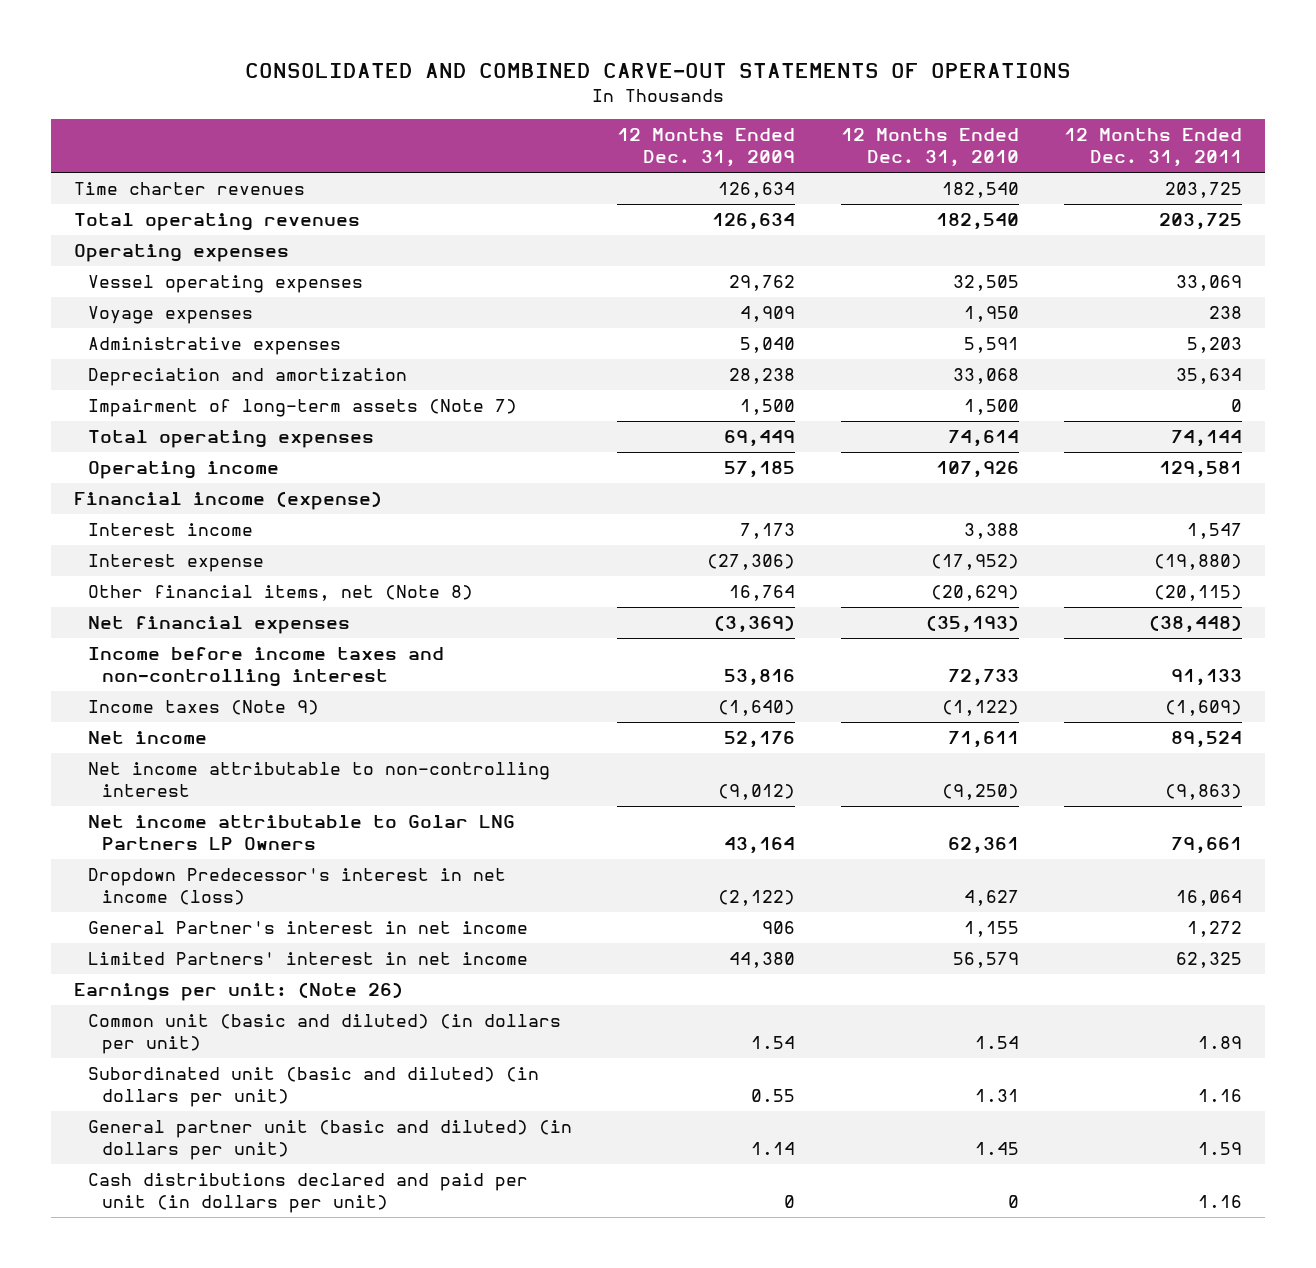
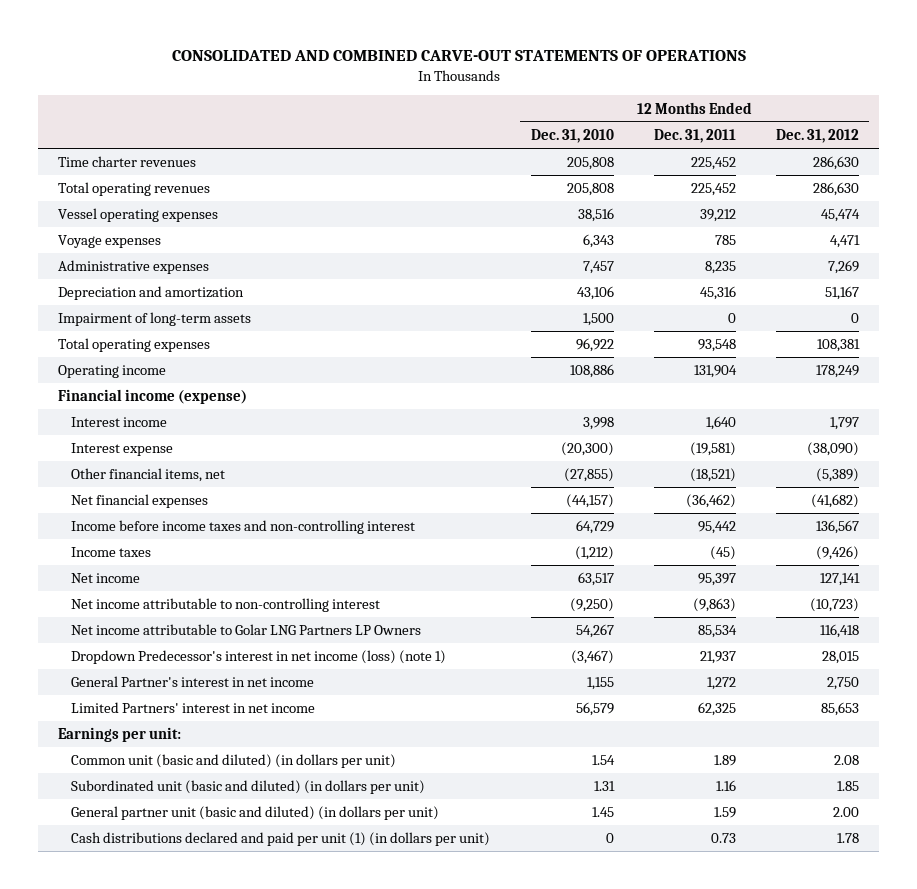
- | 12 Months Ended Dec. 31, 2009 | 12 Months Ended Dec. 31, 2010 | 12 Months Ended Dec. 31, 2011
+ | 12 Months Ended Dec. 31, 2010 | 12 Months Ended Dec. 31, 2011 | 12 Months Ended Dec. 31, 2012
- Time charter revenues | 126,634 | 182,540 | 203,725
- Total operating revenues | 126,634 | 182,540 | 203,725
- Operating expenses
- Vessel operating expenses | 29,762 | 32,505 | 33,069
- Voyage expenses | 4,909 | 1,950 | 238
- Administrative expenses | 5,040 | 5,591 | 5,203
- Depreciation and amortization | 28,238 | 33,068 | 35,634
- Impairment of long-term assets (Note 7) | 1,500 | 1,500 | 0
- Total operating expenses | 69,449 | 74,614 | 74,144
- Operating income | 57,185 | 107,926 | 129,581
+ Time charter revenues | 205,808 | 225,452 | 286,630
+ Total operating revenues | 205,808 | 225,452 | 286,630
+ Vessel operating expenses | 38,516 | 39,212 | 45,474
+ Voyage expenses | 6,343 | 785 | 4,471
+ Administrative expenses | 7,457 | 8,235 | 7,269
+ Depreciation and amortization | 43,106 | 45,316 | 51,167
+ Impairment of long-term assets | 1,500 | 0 | 0
+ Total operating expenses | 96,922 | 93,548 | 108,381
+ Operating income | 108,886 | 131,904 | 178,249
- Interest income | 7,173 | 3,388 | 1,547
- Interest expense | (27,306) | (17,952) | (19,880)
- Other financial items, net (Note 8) | 16,764 | (20,629) | (20,115)
- Net financial expenses | (3,369) | (35,193) | (38,448)
- Income before income taxes and non-controlling interest | 53,816 | 72,733 | 91,133
- Income taxes (Note 9) | (1,640) | (1,122) | (1,609)
- Net income | 52,176 | 71,611 | 89,524
+ Interest income | 3,998 | 1,640 | 1,797
+ Interest expense | (20,300) | (19,581) | (38,090)
+ Other financial items, net | (27,855) | (18,521) | (5,389)
+ Net financial expenses | (44,157) | (36,462) | (41,682)
+ Income before income taxes and non-controlling interest | 64,729 | 95,442 | 136,567
+ Income taxes | (1,212) | (45) | (9,426)
+ Net income | 63,517 | 95,397 | 127,141
- Net income attributable to Golar LNG Partners LP Owners | 43,164 | 62,361 | 79,661
- Dropdown Predecessor's interest in net income (loss) | (2,122) | 4,627 | 16,064
+ Net income attributable to Golar LNG Partners LP Owners | 54,267 | 85,534 | 116,418
+ Dropdown Predecessor's interest in net income (loss) (note 1) | (3,467) | 21,937 | 28,015
- Earnings per unit: (Note 26)
+ Earnings per unit:
- Cash distributions declared and paid per unit (in dollars per unit) | 0 | 0 | 1.16
+ Cash distributions declared and paid per unit (1) (in dollars per unit) | 0 | 0.73 | 1.78

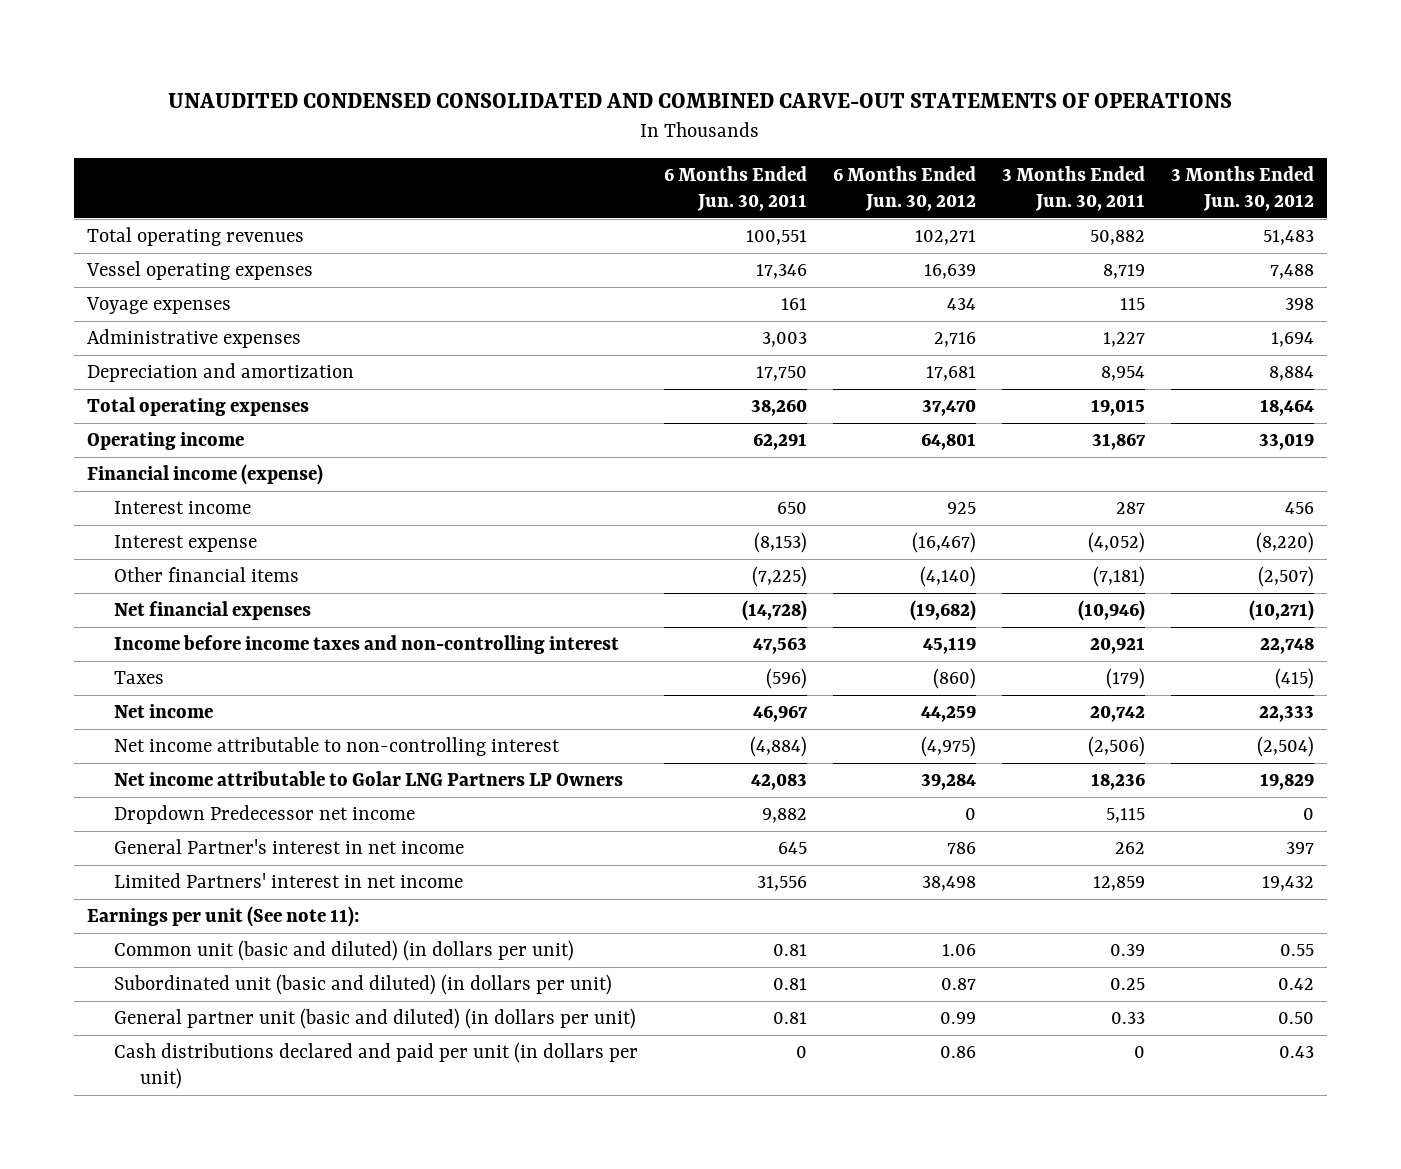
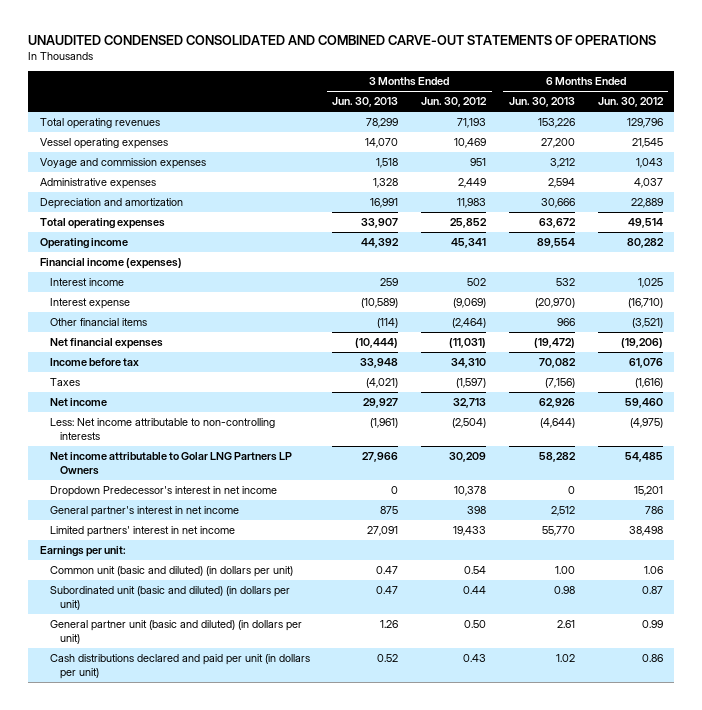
- | 6 Months Ended Jun. 30, 2011 | 6 Months Ended Jun. 30, 2012 | 3 Months Ended Jun. 30, 2011 | 3 Months Ended Jun. 30, 2012
+ | 3 Months Ended Jun. 30, 2013 | 3 Months Ended Jun. 30, 2012 | 6 Months Ended Jun. 30, 2013 | 6 Months Ended Jun. 30, 2012
- Total operating revenues | 100,551 | 102,271 | 50,882 | 51,483
- Vessel operating expenses | 17,346 | 16,639 | 8,719 | 7,488
- Voyage expenses | 161 | 434 | 115 | 398
- Administrative expenses | 3,003 | 2,716 | 1,227 | 1,694
- Depreciation and amortization | 17,750 | 17,681 | 8,954 | 8,884
- Total operating expenses | 38,260 | 37,470 | 19,015 | 18,464
- Operating income | 62,291 | 64,801 | 31,867 | 33,019
- Financial income (expense)
- Interest income | 650 | 925 | 287 | 456
- Interest expense | (8,153) | (16,467) | (4,052) | (8,220)
- Other financial items | (7,225) | (4,140) | (7,181) | (2,507)
- Net financial expenses | (14,728) | (19,682) | (10,946) | (10,271)
- Income before income taxes and non-controlling interest | 47,563 | 45,119 | 20,921 | 22,748
- Taxes | (596) | (860) | (179) | (415)
- Net income | 46,967 | 44,259 | 20,742 | 22,333
- Net income attributable to non-controlling interest | (4,884) | (4,975) | (2,506) | (2,504)
- Net income attributable to Golar LNG Partners LP Owners | 42,083 | 39,284 | 18,236 | 19,829
- Dropdown Predecessor net income | 9,882 | 0 | 5,115 | 0
- General Partner's interest in net income | 645 | 786 | 262 | 397
- Limited Partners' interest in net income | 31,556 | 38,498 | 12,859 | 19,432
- Earnings per unit (See note 11):
- Common unit (basic and diluted) (in dollars per unit) | 0.81 | 1.06 | 0.39 | 0.55
- Subordinated unit (basic and diluted) (in dollars per unit) | 0.81 | 0.87 | 0.25 | 0.42
+ Total operating revenues | 78,299 | 71,193 | 153,226 | 129,796
+ Vessel operating expenses | 14,070 | 10,469 | 27,200 | 21,545
+ Voyage and commission expenses | 1,518 | 951 | 3,212 | 1,043
+ Administrative expenses | 1,328 | 2,449 | 2,594 | 4,037
+ Depreciation and amortization | 16,991 | 11,983 | 30,666 | 22,889
+ Total operating expenses | 33,907 | 25,852 | 63,672 | 49,514
+ Operating income | 44,392 | 45,341 | 89,554 | 80,282
+ Financial income (expenses)
+ Interest income | 259 | 502 | 532 | 1,025
+ Interest expense | (10,589) | (9,069) | (20,970) | (16,710)
+ Other financial items | (114) | (2,464) | 966 | (3,521)
+ Net financial expenses | (10,444) | (11,031) | (19,472) | (19,206)
+ Income before tax | 33,948 | 34,310 | 70,082 | 61,076
+ Taxes | (4,021) | (1,597) | (7,156) | (1,616)
+ Net income | 29,927 | 32,713 | 62,926 | 59,460
+ Less: Net income attributable to non-controlling interests | (1,961) | (2,504) | (4,644) | (4,975)
+ Net income attributable to Golar LNG Partners LP Owners | 27,966 | 30,209 | 58,282 | 54,485
+ Dropdown Predecessor's interest in net income | 0 | 10,378 | 0 | 15,201
+ General partner's interest in net income | 875 | 398 | 2,512 | 786
+ Limited partners' interest in net income | 27,091 | 19,433 | 55,770 | 38,498
+ Earnings per unit:
+ Common unit (basic and diluted) (in dollars per unit) | 0.47 | 0.54 | 1.00 | 1.06
+ Subordinated unit (basic and diluted) (in dollars per unit) | 0.47 | 0.44 | 0.98 | 0.87

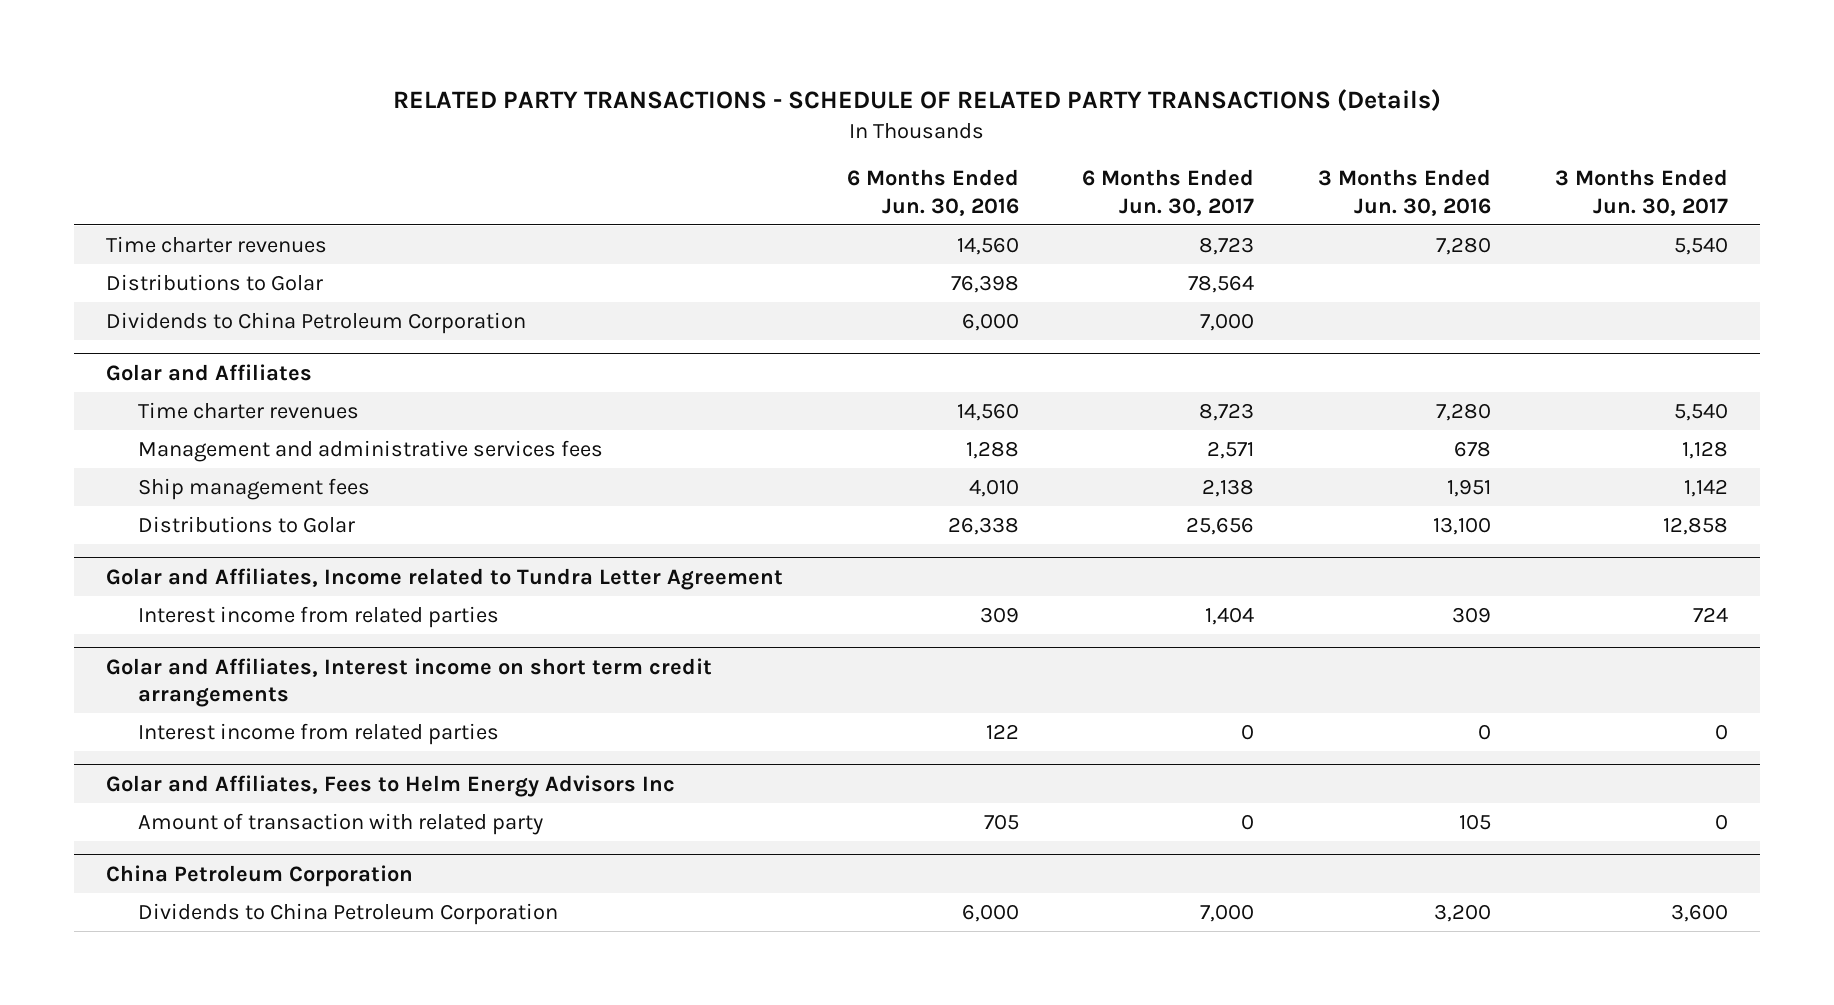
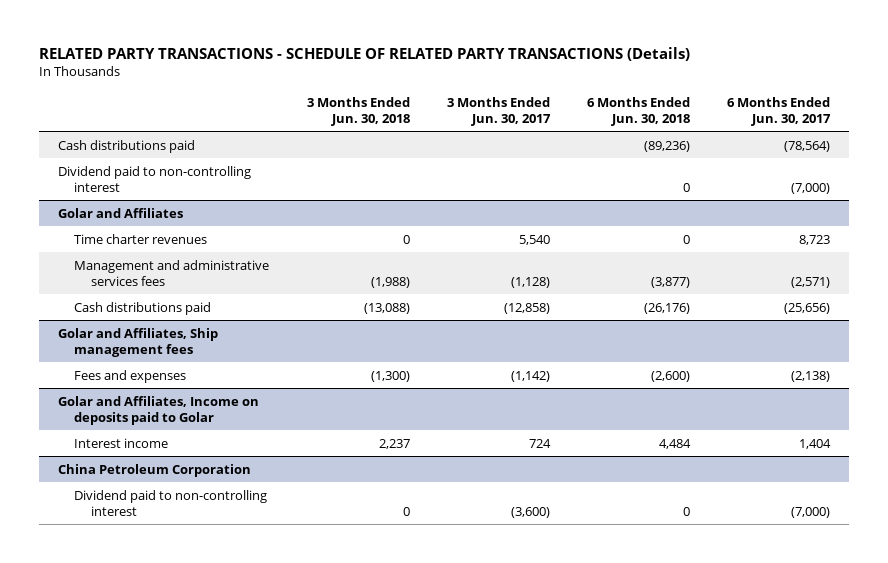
- | 6 Months Ended Jun. 30, 2016 | 6 Months Ended Jun. 30, 2017 | 3 Months Ended Jun. 30, 2016 | 3 Months Ended Jun. 30, 2017
+ | 3 Months Ended Jun. 30, 2018 | 3 Months Ended Jun. 30, 2017 | 6 Months Ended Jun. 30, 2018 | 6 Months Ended Jun. 30, 2017
- Time charter revenues | 14,560 | 8,723 | 7,280 | 5,540
- Distributions to Golar | 76,398 | 78,564 | |
- Dividends to China Petroleum Corporation | 6,000 | 7,000 | |
+ Cash distributions paid | | | (89,236) | (78,564)
+ Dividend paid to non-controlling interest | | | 0 | (7,000)
@ Golar and Affiliates
- Management and administrative services fees | 1,288 | 2,571 | 678 | 1,128
- Ship management fees | 4,010 | 2,138 | 1,951 | 1,142
- Distributions to Golar | 26,338 | 25,656 | 13,100 | 12,858
- Golar and Affiliates, Income related to Tundra Letter Agreement
- Interest income from related parties | 309 | 1,404 | 309 | 724
- Golar and Affiliates, Interest income on short term credit arrangements
- Interest income from related parties | 122 | 0 | 0 | 0
- Golar and Affiliates, Fees to Helm Energy Advisors Inc
- Amount of transaction with related party | 705 | 0 | 105 | 0
@ Golar and Affiliates
+ Management and administrative services fees | (1,988) | (1,128) | (3,877) | (2,571)
+ Cash distributions paid | (13,088) | (12,858) | (26,176) | (25,656)
+ Golar and Affiliates, Ship management fees
+ Fees and expenses | (1,300) | (1,142) | (2,600) | (2,138)
+ Golar and Affiliates, Income on deposits paid to Golar
+ Interest income | 2,237 | 724 | 4,484 | 1,404
@ China Petroleum Corporation
- Dividends to China Petroleum Corporation | 6,000 | 7,000 | 3,200 | 3,600
+ Dividend paid to non-controlling interest | 0 | (3,600) | 0 | (7,000)

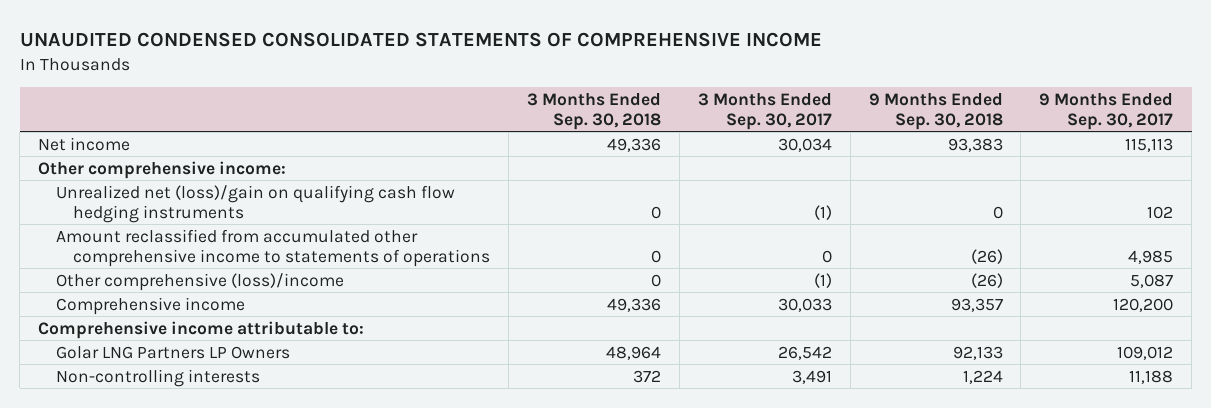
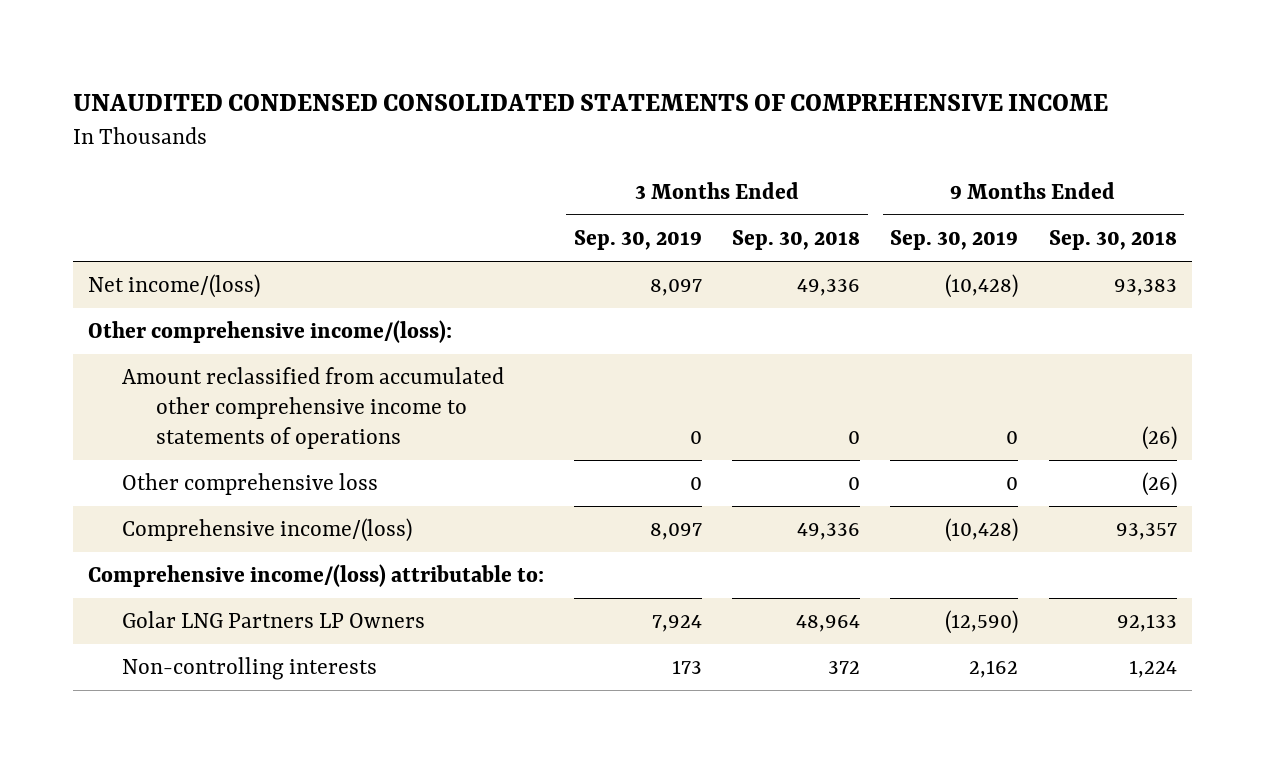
- | 3 Months Ended Sep. 30, 2018 | 3 Months Ended Sep. 30, 2017 | 9 Months Ended Sep. 30, 2018 | 9 Months Ended Sep. 30, 2017
+ | 3 Months Ended Sep. 30, 2019 | 3 Months Ended Sep. 30, 2018 | 9 Months Ended Sep. 30, 2019 | 9 Months Ended Sep. 30, 2018
- Net income | 49,336 | 30,034 | 93,383 | 115,113
- Other comprehensive income:
- Unrealized net (loss)/gain on qualifying cash flow hedging instruments | 0 | (1) | 0 | 102
+ Net income/(loss) | 8,097 | 49,336 | (10,428) | 93,383
+ Other comprehensive income/(loss):
- Other comprehensive (loss)/income | 0 | (1) | (26) | 5,087
- Comprehensive income | 49,336 | 30,033 | 93,357 | 120,200
- Comprehensive income attributable to:
+ Other comprehensive loss | 0 | 0 | 0 | (26)
+ Comprehensive income/(loss) | 8,097 | 49,336 | (10,428) | 93,357
+ Comprehensive income/(loss) attributable to:

